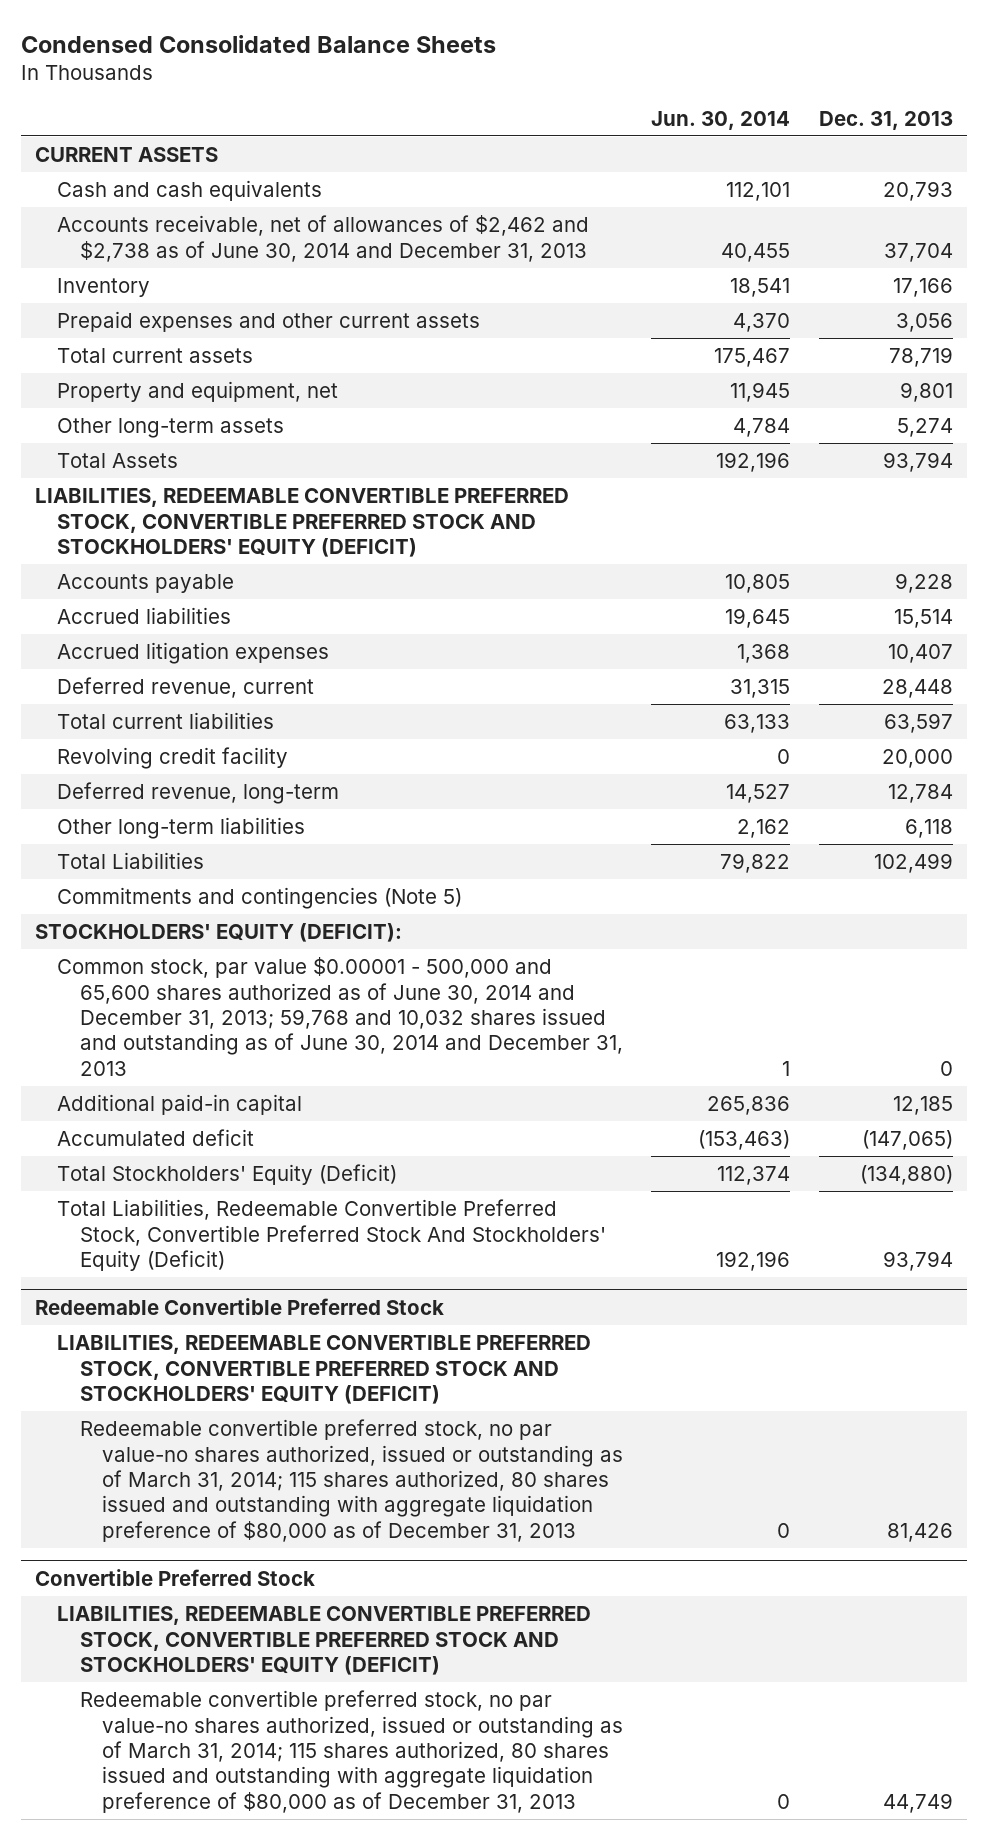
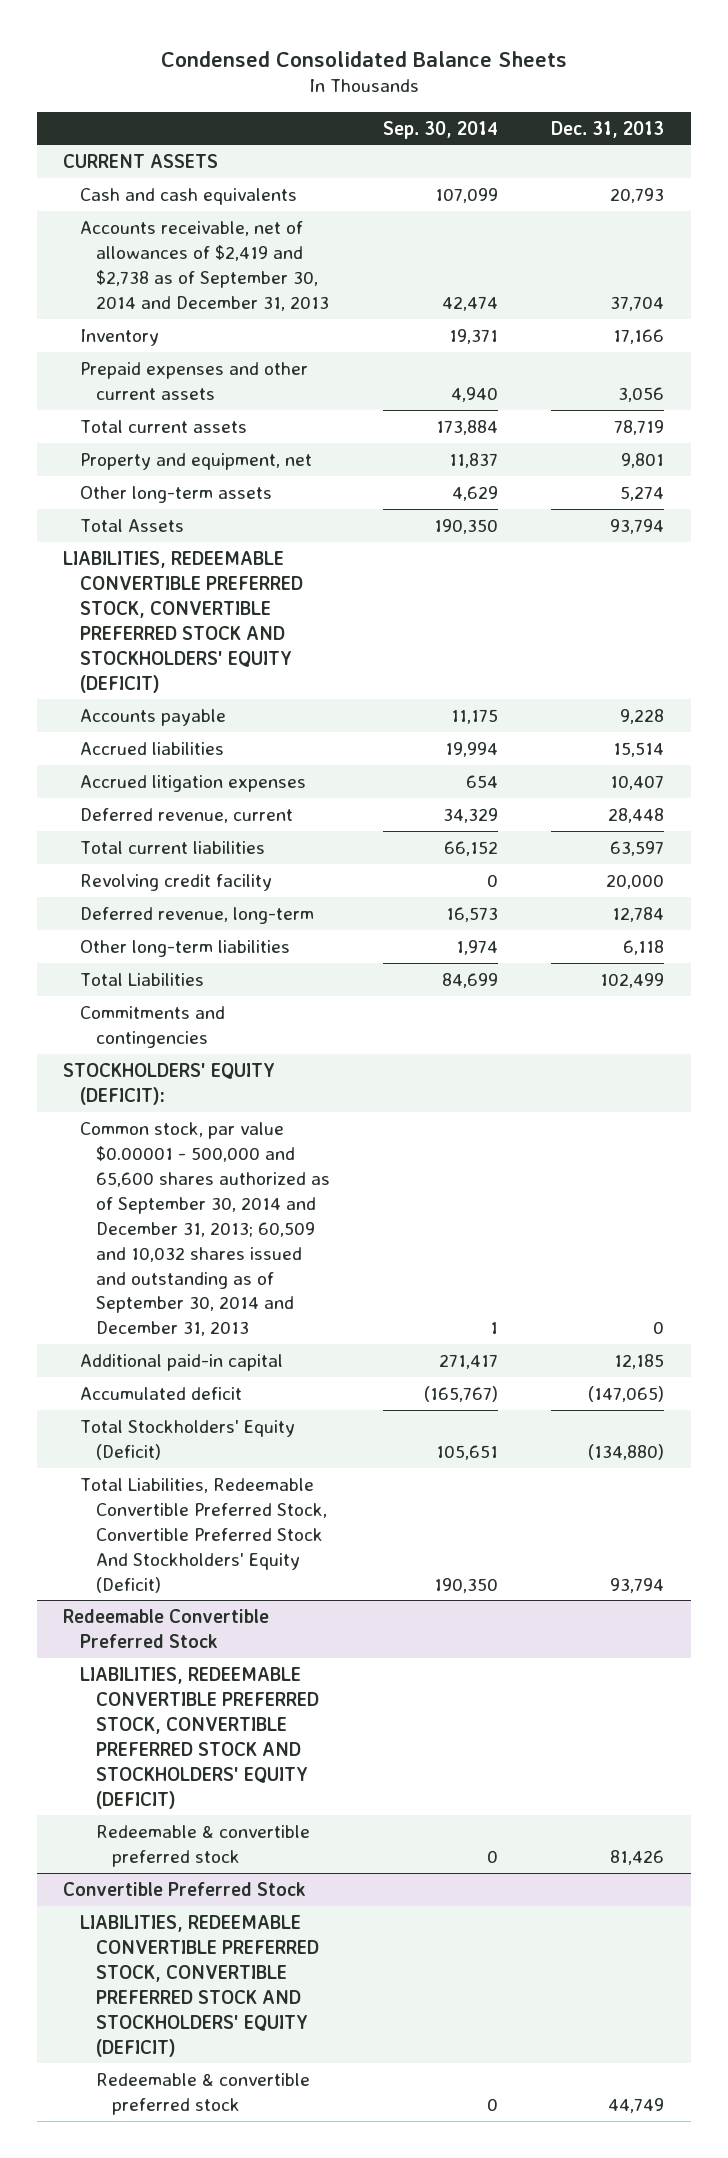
- | Jun. 30, 2014 | Dec. 31, 2013
+ | Sep. 30, 2014 | Dec. 31, 2013
- Accounts receivable, net of allowances of $2,462 and $2,738 as of June 30, 2014 and December 31, 2013 | 40,455 | 37,704
+ Accounts receivable, net of allowances of $2,419 and $2,738 as of September 30, 2014 and December 31, 2013 | 42,474 | 37,704
- Commitments and contingencies (Note 5)
+ Commitments and contingencies
- Common stock, par value $0.00001 - 500,000 and 65,600 shares authorized as of June 30, 2014 and December 31, 2013; 59,768 and 10,032 shares issued and outstanding as of June 30, 2014 and December 31, 2013 | 1 | 0
+ Common stock, par value $0.00001 - 500,000 and 65,600 shares authorized as of September 30, 2014 and December 31, 2013; 60,509 and 10,032 shares issued and outstanding as of September 30, 2014 and December 31, 2013 | 1 | 0
@ Redeemable Convertible Preferred Stock
- Redeemable convertible preferred stock, no par value-no shares authorized, issued or outstanding as of March 31, 2014; 115 shares authorized, 80 shares issued and outstanding with aggregate liquidation preference of $80,000 as of December 31, 2013 | 0 | 81,426
+ Redeemable & convertible preferred stock | 0 | 81,426
@ Convertible Preferred Stock
- Redeemable convertible preferred stock, no par value-no shares authorized, issued or outstanding as of March 31, 2014; 115 shares authorized, 80 shares issued and outstanding with aggregate liquidation preference of $80,000 as of December 31, 2013 | 0 | 44,749
+ Redeemable & convertible preferred stock | 0 | 44,749

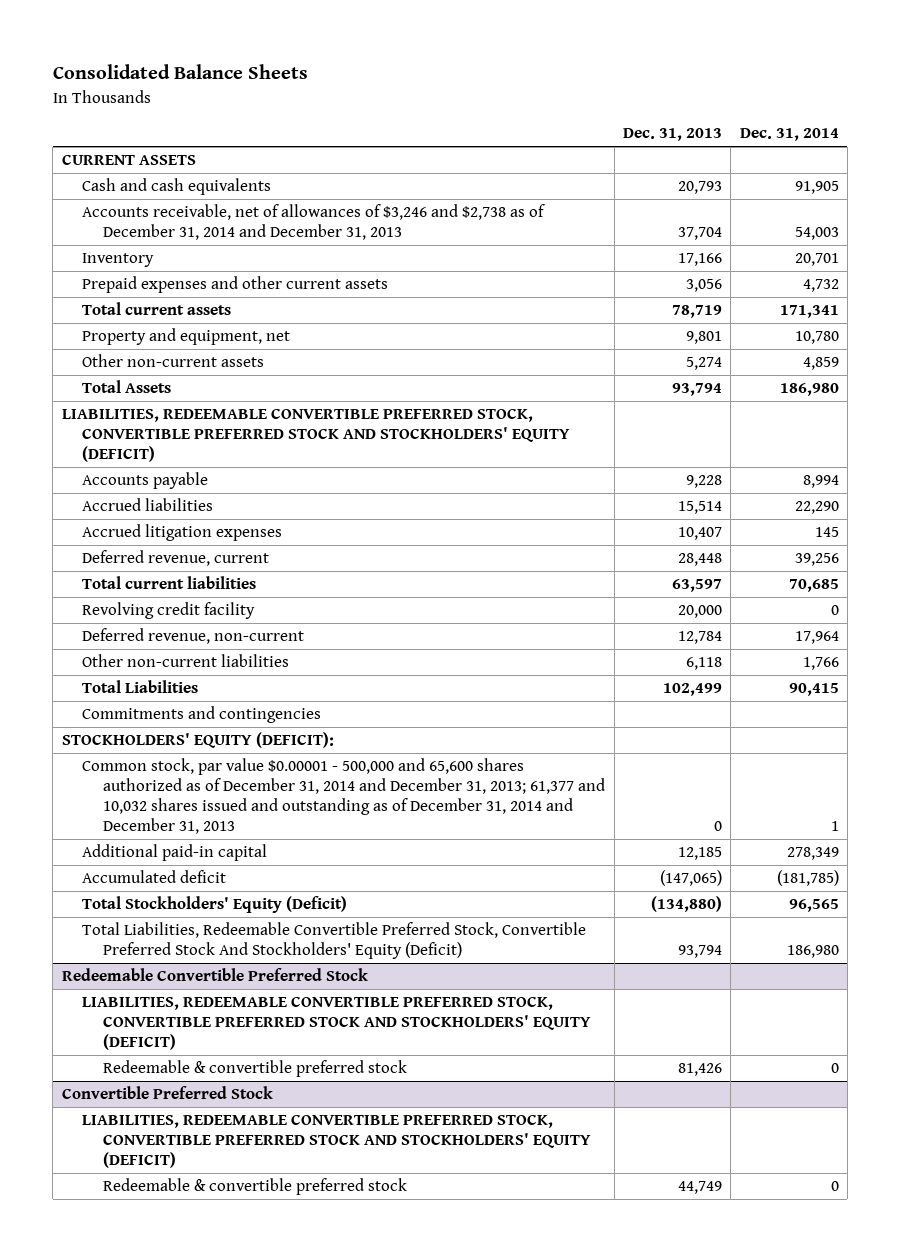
- Condensed Consolidated Balance Sheets
+ Consolidated Balance Sheets
- | Sep. 30, 2014 | Dec. 31, 2013
+ | Dec. 31, 2013 | Dec. 31, 2014
- Accounts receivable, net of allowances of $2,419 and $2,738 as of September 30, 2014 and December 31, 2013 | 42,474 | 37,704
+ Accounts receivable, net of allowances of $3,246 and $2,738 as of December 31, 2014 and December 31, 2013 | 37,704 | 54,003
- Other long-term assets | 4,629 | 5,274
+ Other non-current assets | 5,274 | 4,859
- Deferred revenue, long-term | 16,573 | 12,784
- Other long-term liabilities | 1,974 | 6,118
+ Deferred revenue, non-current | 12,784 | 17,964
+ Other non-current liabilities | 6,118 | 1,766
- Common stock, par value $0.00001 - 500,000 and 65,600 shares authorized as of September 30, 2014 and December 31, 2013; 60,509 and 10,032 shares issued and outstanding as of September 30, 2014 and December 31, 2013 | 1 | 0
+ Common stock, par value $0.00001 - 500,000 and 65,600 shares authorized as of December 31, 2014 and December 31, 2013; 61,377 and 10,032 shares issued and outstanding as of December 31, 2014 and December 31, 2013 | 0 | 1

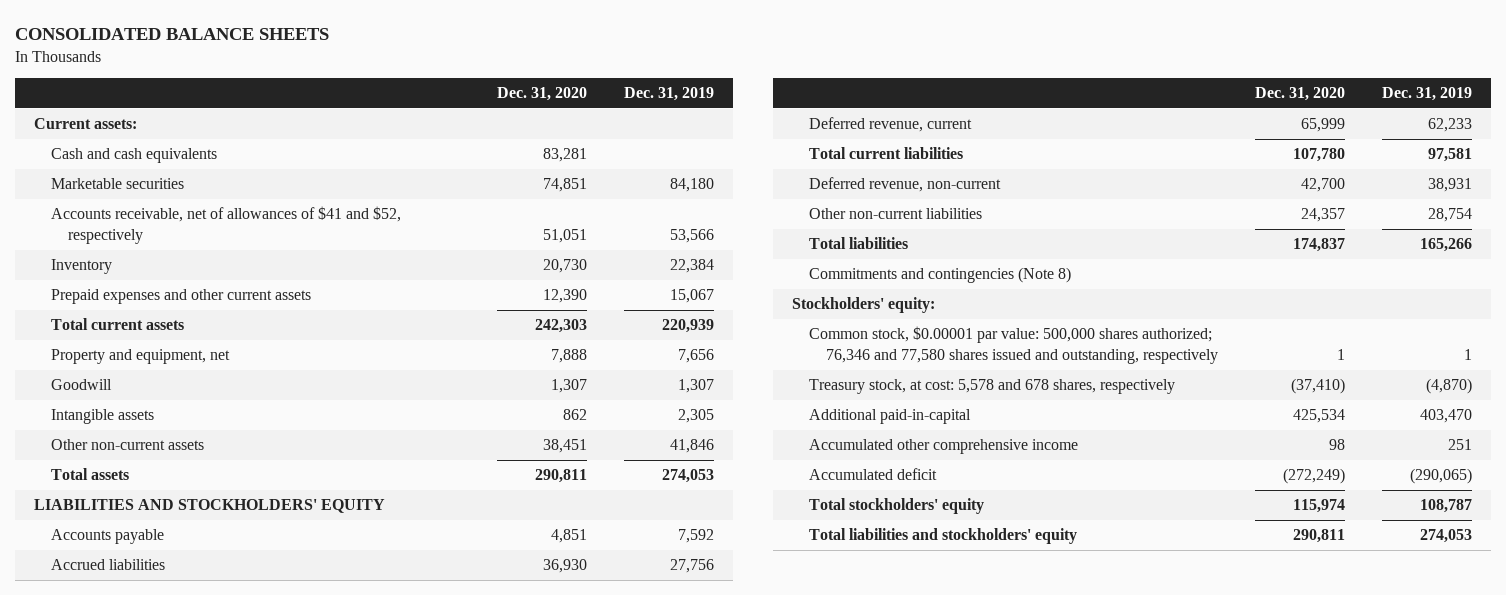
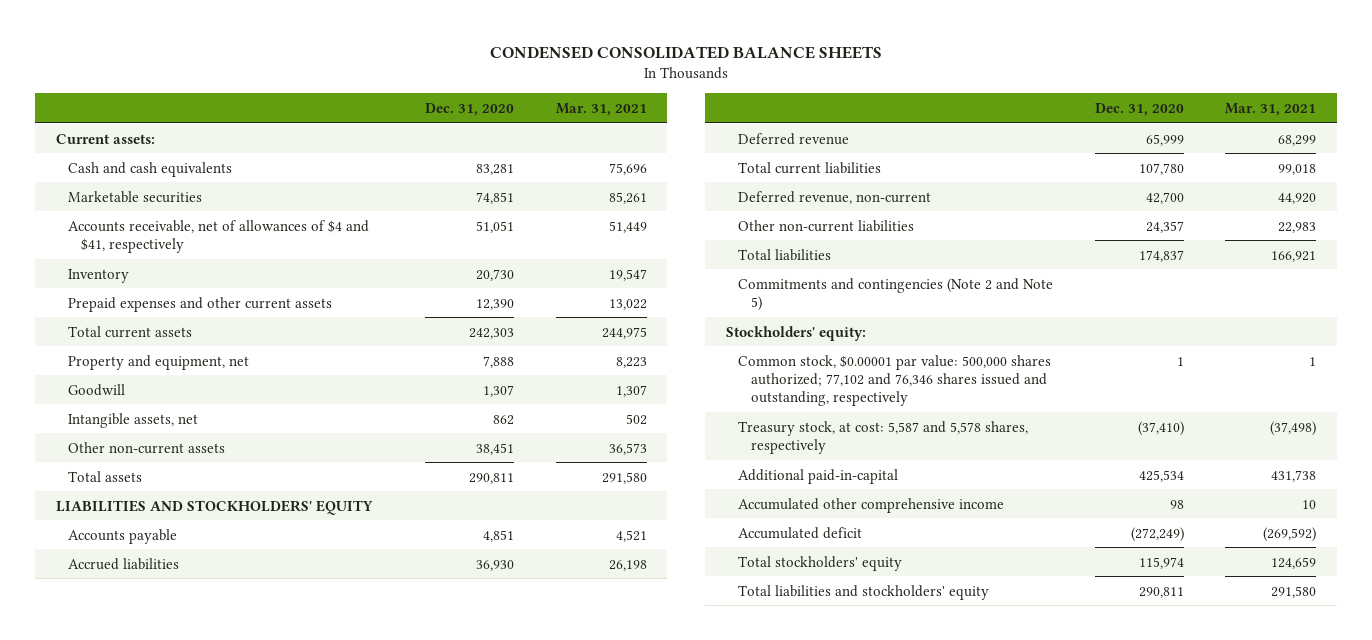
- CONSOLIDATED BALANCE SHEETS
+ CONDENSED CONSOLIDATED BALANCE SHEETS
- | Dec. 31, 2020 | Dec. 31, 2019
+ | Dec. 31, 2020 | Mar. 31, 2021
- Accounts receivable, net of allowances of $41 and $52, respectively | 51,051 | 53,566
+ Accounts receivable, net of allowances of $4 and $41, respectively | 51,051 | 51,449
- Intangible assets | 862 | 2,305
+ Intangible assets, net | 862 | 502
- Deferred revenue, current | 65,999 | 62,233
+ Deferred revenue | 65,999 | 68,299
- Commitments and contingencies (Note 8)
+ Commitments and contingencies (Note 2 and Note 5)
- Common stock, $0.00001 par value: 500,000 shares authorized; 76,346 and 77,580 shares issued and outstanding, respectively | 1 | 1
- Treasury stock, at cost: 5,578 and 678 shares, respectively | (37,410) | (4,870)
+ Common stock, $0.00001 par value: 500,000 shares authorized; 77,102 and 76,346 shares issued and outstanding, respectively | 1 | 1
+ Treasury stock, at cost: 5,587 and 5,578 shares, respectively | (37,410) | (37,498)

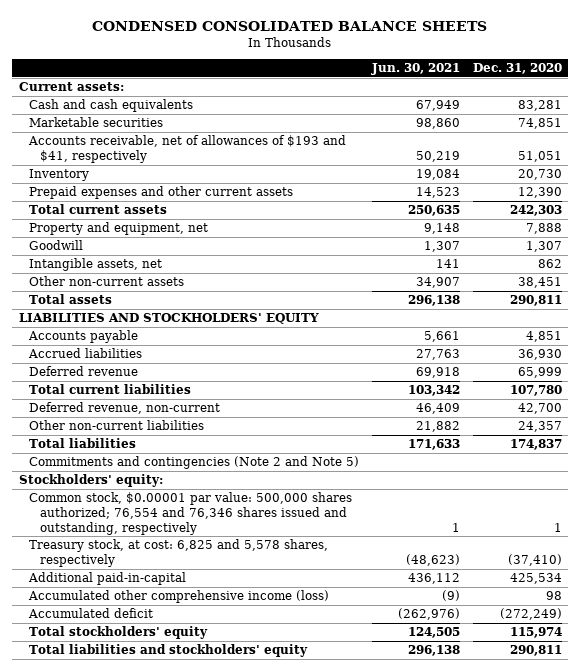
- | Dec. 31, 2020 | Mar. 31, 2021
+ | Jun. 30, 2021 | Dec. 31, 2020
- Accounts receivable, net of allowances of $4 and $41, respectively | 51,051 | 51,449
+ Accounts receivable, net of allowances of $193 and $41, respectively | 50,219 | 51,051
- Common stock, $0.00001 par value: 500,000 shares authorized; 77,102 and 76,346 shares issued and outstanding, respectively | 1 | 1
- Treasury stock, at cost: 5,587 and 5,578 shares, respectively | (37,410) | (37,498)
+ Common stock, $0.00001 par value: 500,000 shares authorized; 76,554 and 76,346 shares issued and outstanding, respectively | 1 | 1
+ Treasury stock, at cost: 6,825 and 5,578 shares, respectively | (48,623) | (37,410)
- Accumulated other comprehensive income | 98 | 10
+ Accumulated other comprehensive income (loss) | (9) | 98

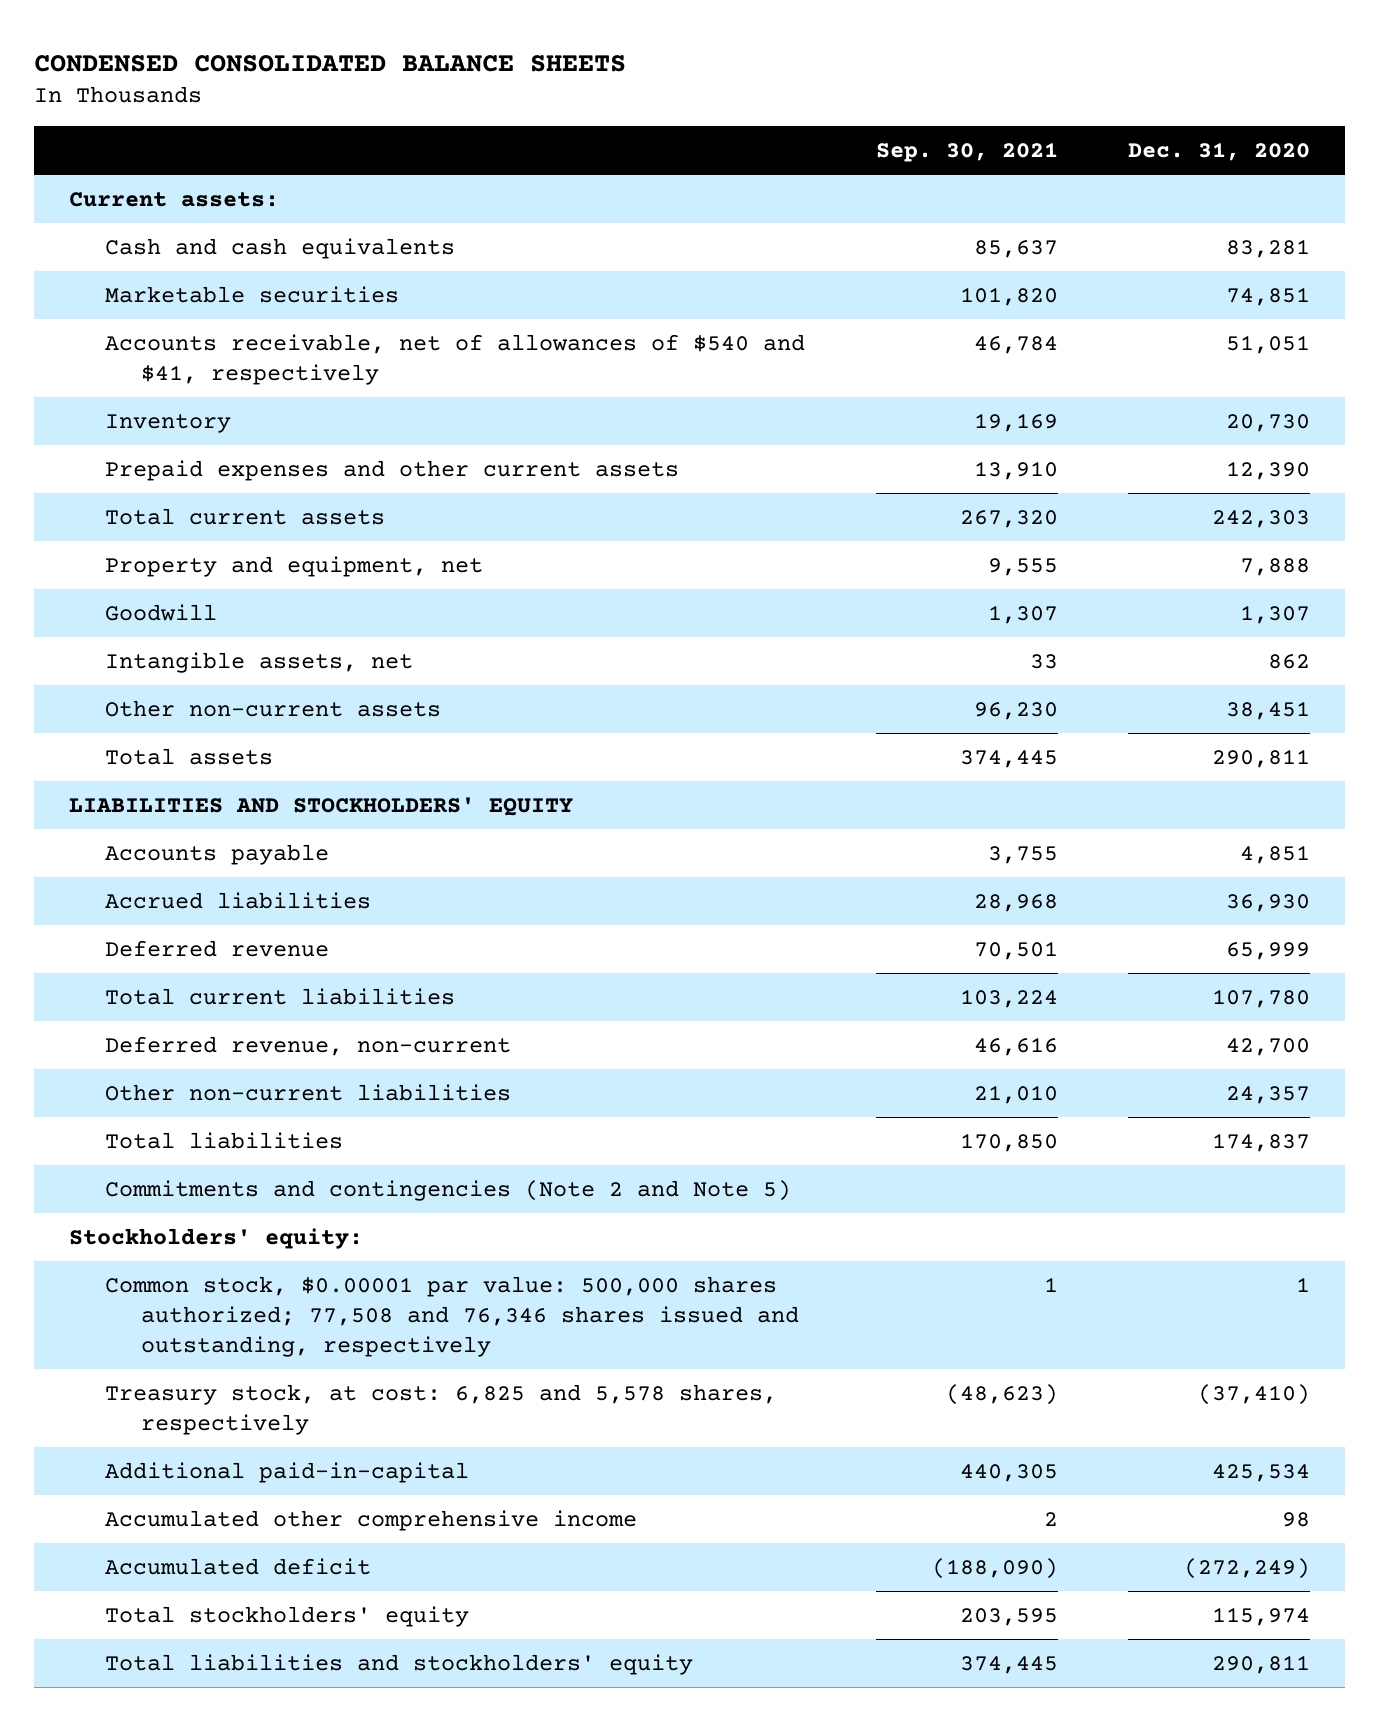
- | Jun. 30, 2021 | Dec. 31, 2020
+ | Sep. 30, 2021 | Dec. 31, 2020
- Accounts receivable, net of allowances of $193 and $41, respectively | 50,219 | 51,051
+ Accounts receivable, net of allowances of $540 and $41, respectively | 46,784 | 51,051
- Common stock, $0.00001 par value: 500,000 shares authorized; 76,554 and 76,346 shares issued and outstanding, respectively | 1 | 1
+ Common stock, $0.00001 par value: 500,000 shares authorized; 77,508 and 76,346 shares issued and outstanding, respectively | 1 | 1
- Accumulated other comprehensive income (loss) | (9) | 98
+ Accumulated other comprehensive income | 2 | 98

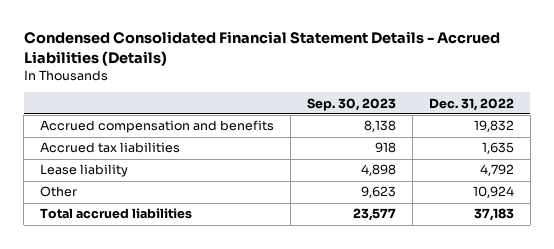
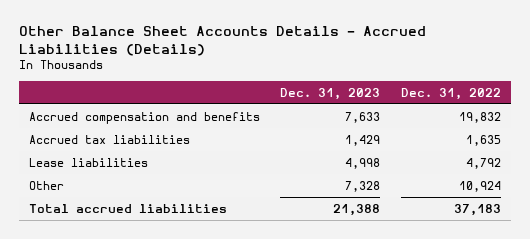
- Condensed Consolidated Financial Statement Details - Accrued Liabilities (Details)
+ Other Balance Sheet Accounts Details - Accrued Liabilities (Details)
- | Sep. 30, 2023 | Dec. 31, 2022
+ | Dec. 31, 2023 | Dec. 31, 2022
- Lease liability | 4,898 | 4,792
+ Lease liabilities | 4,998 | 4,792

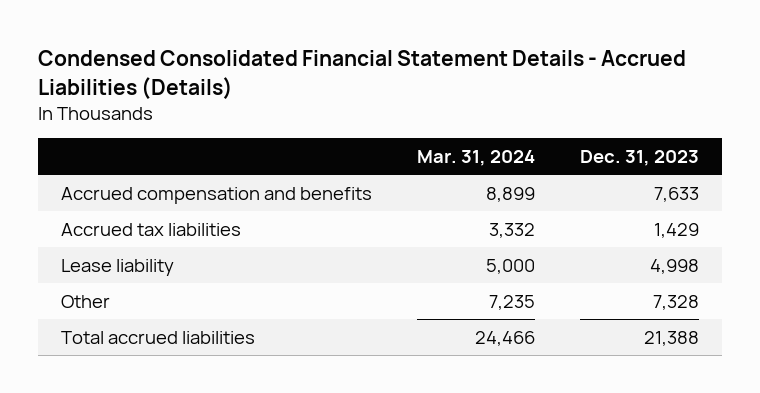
- Other Balance Sheet Accounts Details - Accrued Liabilities (Details)
+ Condensed Consolidated Financial Statement Details - Accrued Liabilities (Details)
- | Dec. 31, 2023 | Dec. 31, 2022
+ | Mar. 31, 2024 | Dec. 31, 2023
- Lease liabilities | 4,998 | 4,792
+ Lease liability | 5,000 | 4,998

